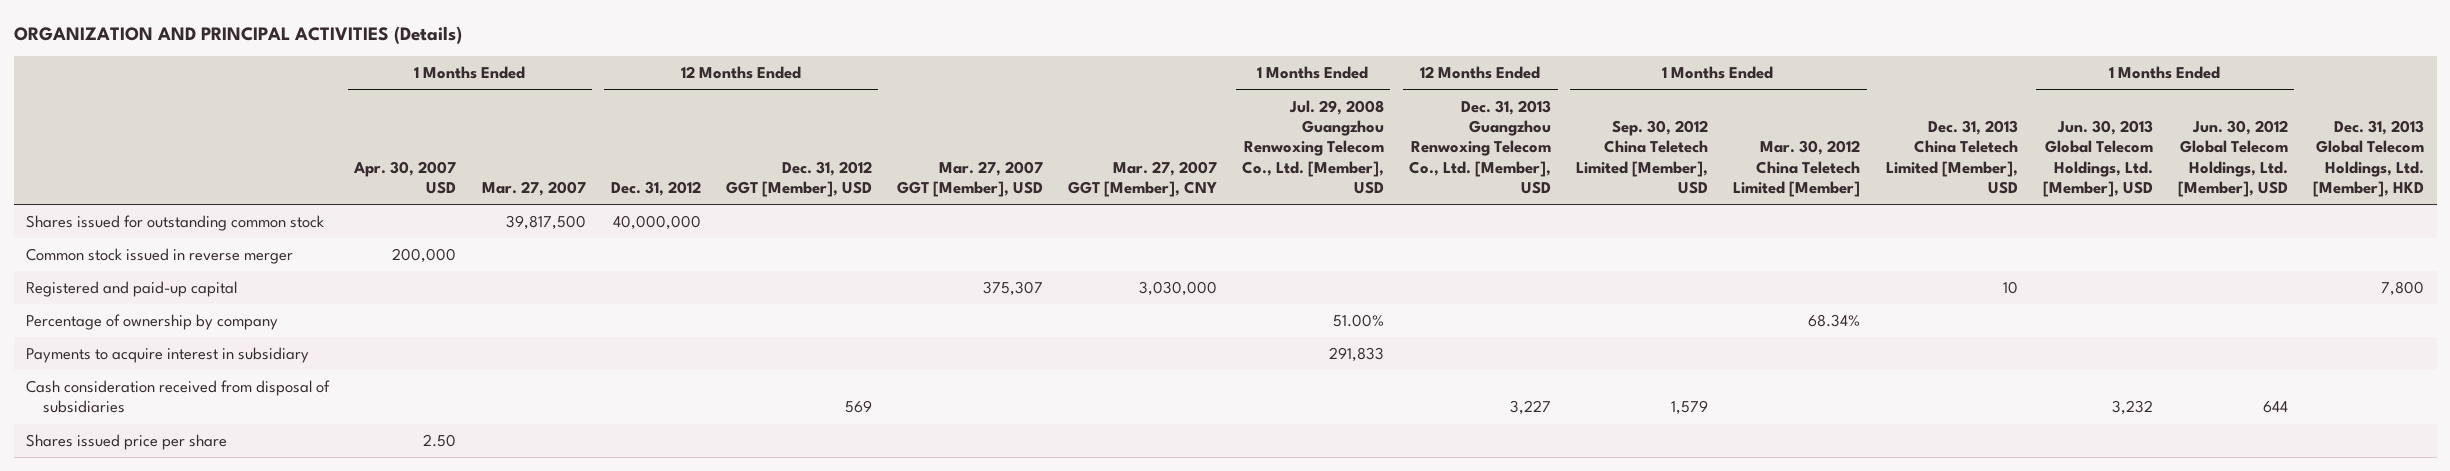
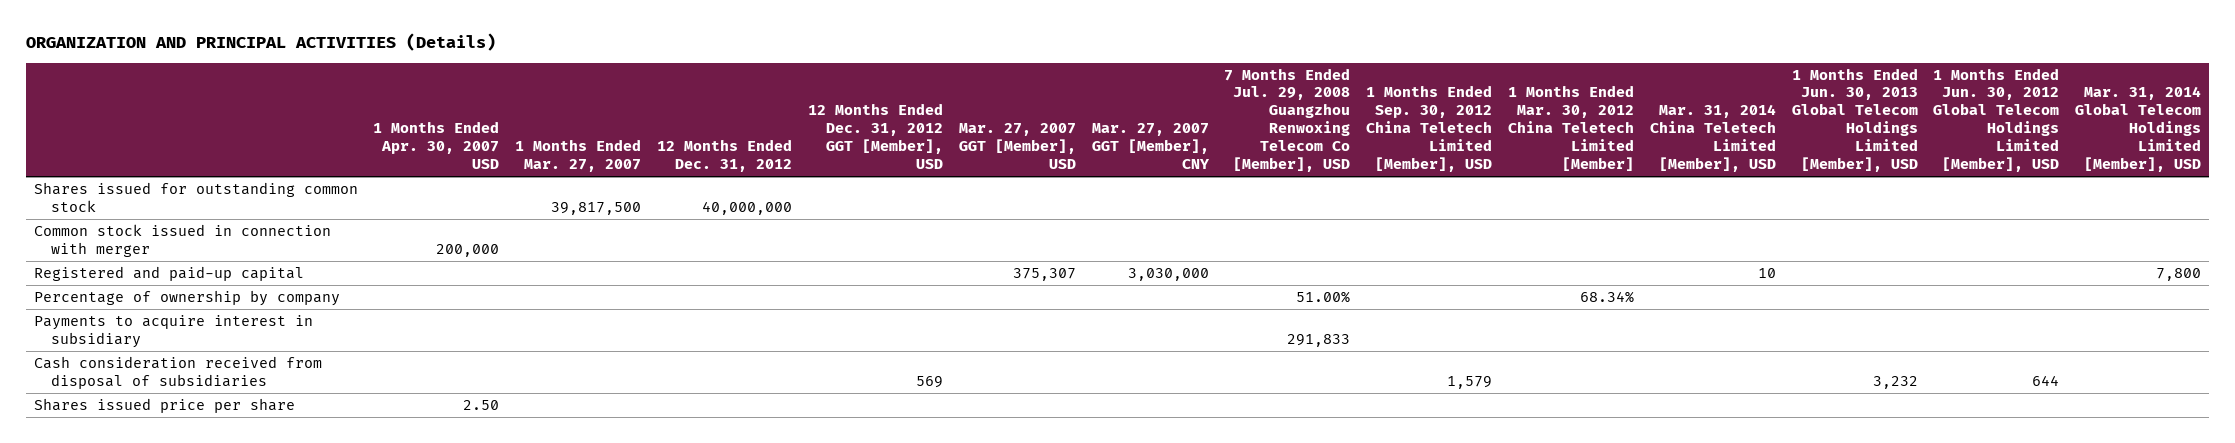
- | 1 Months Ended Apr. 30, 2007 USD | 1 Months Ended Mar. 27, 2007 | 12 Months Ended Dec. 31, 2012 | 12 Months Ended Dec. 31, 2012 GGT [Member], USD | Mar. 27, 2007 GGT [Member], USD | Mar. 27, 2007 GGT [Member], CNY | 1 Months Ended Jul. 29, 2008 Guangzhou Renwoxing Telecom Co., Ltd. [Member], USD | 12 Months Ended Dec. 31, 2013 Guangzhou Renwoxing Telecom Co., Ltd. [Member], USD | 1 Months Ended Sep. 30, 2012 China Teletech Limited [Member], USD | 1 Months Ended Mar. 30, 2012 China Teletech Limited [Member] | Dec. 31, 2013 China Teletech Limited [Member], USD | 1 Months Ended Jun. 30, 2013 Global Telecom Holdings, Ltd. [Member], USD | 1 Months Ended Jun. 30, 2012 Global Telecom Holdings, Ltd. [Member], USD | Dec. 31, 2013 Global Telecom Holdings, Ltd. [Member], HKD
+ | 1 Months Ended Apr. 30, 2007 USD | 1 Months Ended Mar. 27, 2007 | 12 Months Ended Dec. 31, 2012 | 12 Months Ended Dec. 31, 2012 GGT [Member], USD | Mar. 27, 2007 GGT [Member], USD | Mar. 27, 2007 GGT [Member], CNY | 7 Months Ended Jul. 29, 2008 Guangzhou Renwoxing Telecom Co [Member], USD | 1 Months Ended Sep. 30, 2012 China Teletech Limited [Member], USD | 1 Months Ended Mar. 30, 2012 China Teletech Limited [Member] | Mar. 31, 2014 China Teletech Limited [Member], USD | 1 Months Ended Jun. 30, 2013 Global Telecom Holdings Limited [Member], USD | 1 Months Ended Jun. 30, 2012 Global Telecom Holdings Limited [Member], USD | Mar. 31, 2014 Global Telecom Holdings Limited [Member], USD
- Common stock issued in reverse merger | 200,000 | | | | | | | | | | | | |
+ Common stock issued in connection with merger | 200,000 | | | | | | | | | | | |

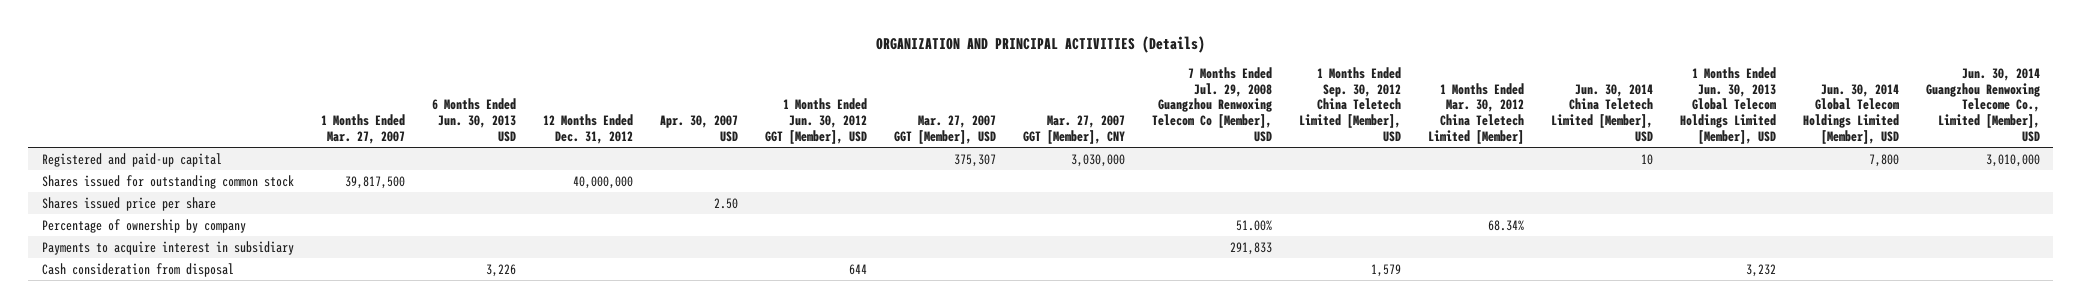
- | 1 Months Ended Apr. 30, 2007 USD | 1 Months Ended Mar. 27, 2007 | 12 Months Ended Dec. 31, 2012 | 12 Months Ended Dec. 31, 2012 GGT [Member], USD | Mar. 27, 2007 GGT [Member], USD | Mar. 27, 2007 GGT [Member], CNY | 7 Months Ended Jul. 29, 2008 Guangzhou Renwoxing Telecom Co [Member], USD | 1 Months Ended Sep. 30, 2012 China Teletech Limited [Member], USD | 1 Months Ended Mar. 30, 2012 China Teletech Limited [Member] | Mar. 31, 2014 China Teletech Limited [Member], USD | 1 Months Ended Jun. 30, 2013 Global Telecom Holdings Limited [Member], USD | 1 Months Ended Jun. 30, 2012 Global Telecom Holdings Limited [Member], USD | Mar. 31, 2014 Global Telecom Holdings Limited [Member], USD
+ | 1 Months Ended Mar. 27, 2007 | 6 Months Ended Jun. 30, 2013 USD | 12 Months Ended Dec. 31, 2012 | Apr. 30, 2007 USD | 1 Months Ended Jun. 30, 2012 GGT [Member], USD | Mar. 27, 2007 GGT [Member], USD | Mar. 27, 2007 GGT [Member], CNY | 7 Months Ended Jul. 29, 2008 Guangzhou Renwoxing Telecom Co [Member], USD | 1 Months Ended Sep. 30, 2012 China Teletech Limited [Member], USD | 1 Months Ended Mar. 30, 2012 China Teletech Limited [Member] | Jun. 30, 2014 China Teletech Limited [Member], USD | 1 Months Ended Jun. 30, 2013 Global Telecom Holdings Limited [Member], USD | Jun. 30, 2014 Global Telecom Holdings Limited [Member], USD | Jun. 30, 2014 Guangzhou Renwoxing Telecome Co., Limited [Member], USD
- Common stock issued in connection with merger | 200,000 | | | | | | | | | | | |
moved down: Shares issued for outstanding common stock | 39,817,500 | | 40,000,000 | | | | | | | | | | |
moved up: Shares issued price per share | | | | 2.50 | | | | | | | | | |
- Cash consideration received from disposal of subsidiaries | | | | 569 | | | | 1,579 | | | 3,232 | 644 |
+ Cash consideration from disposal | | 3,226 | | | 644 | | | | 1,579 | | | 3,232 | |

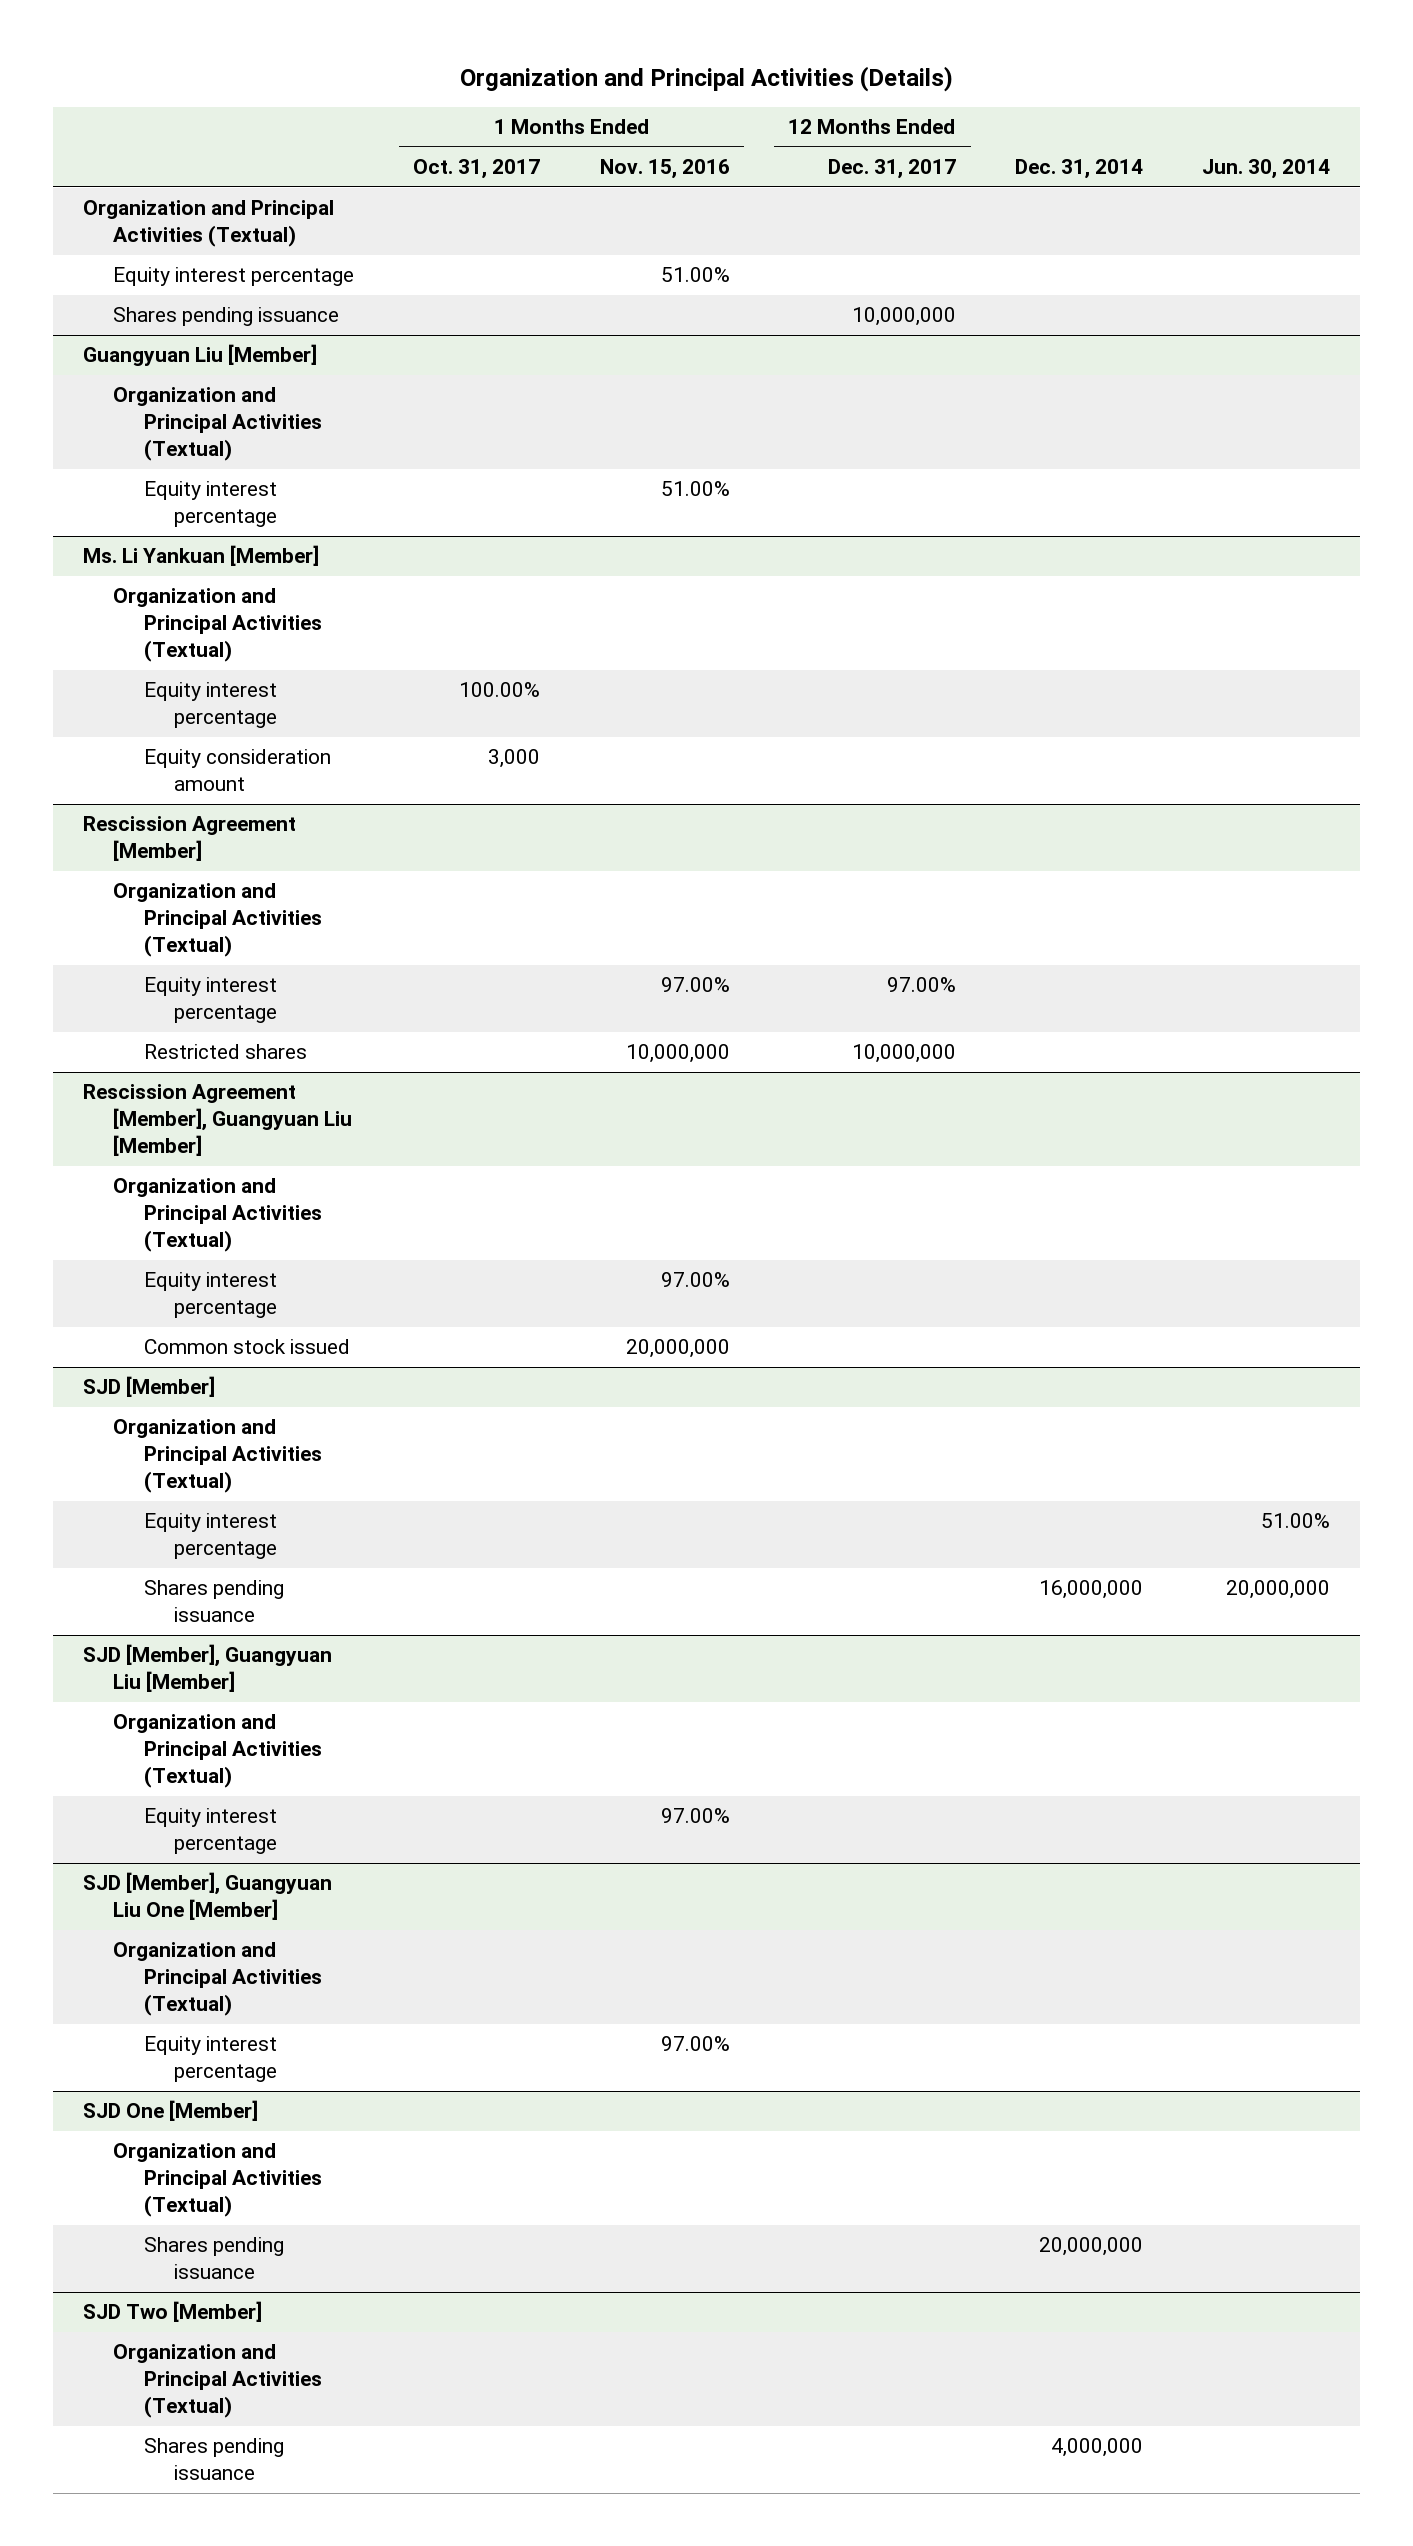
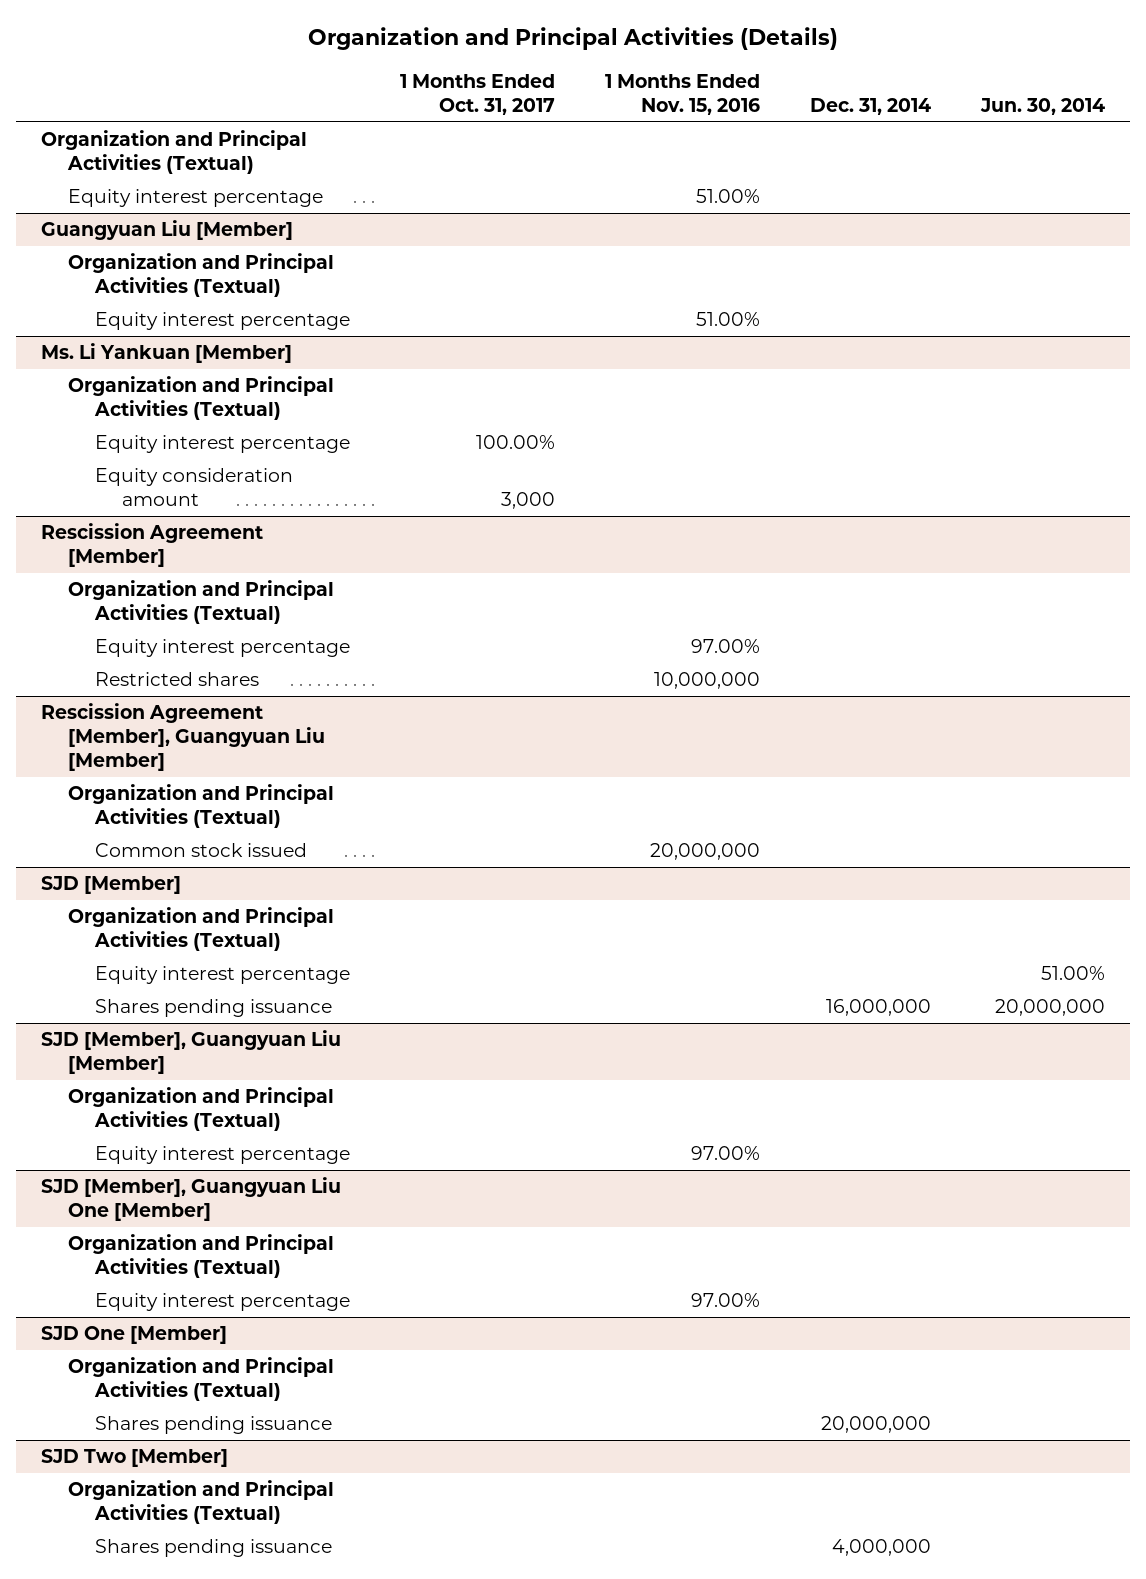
- | 1 Months Ended Oct. 31, 2017 | 1 Months Ended Nov. 15, 2016 | 12 Months Ended Dec. 31, 2017 | Dec. 31, 2014 | Jun. 30, 2014
+ | 1 Months Ended Oct. 31, 2017 | 1 Months Ended Nov. 15, 2016 | Dec. 31, 2014 | Jun. 30, 2014
- Shares pending issuance | | | 10,000,000 | |
@ Rescission Agreement [Member], Guangyuan Liu [Member]
- Equity interest percentage | | 97.00% | | |

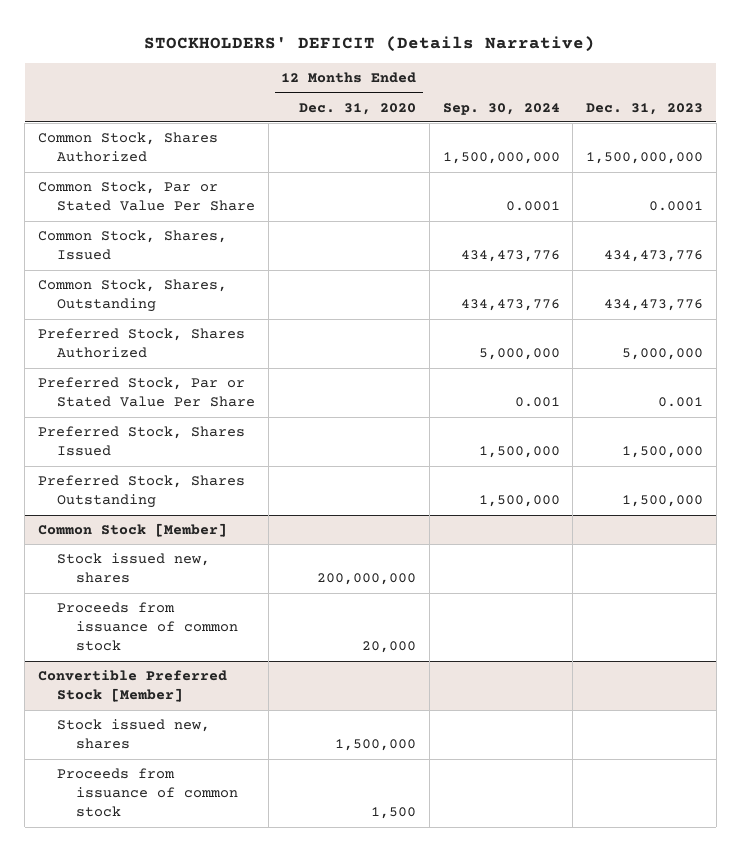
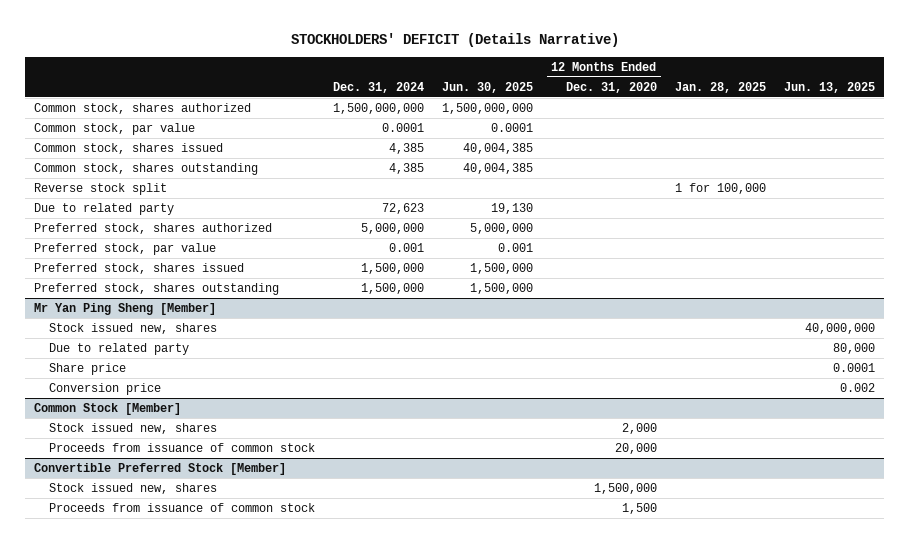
- | 12 Months Ended Dec. 31, 2020 | Sep. 30, 2024 | Dec. 31, 2023
+ | Dec. 31, 2024 | Jun. 30, 2025 | 12 Months Ended Dec. 31, 2020 | Jan. 28, 2025 | Jun. 13, 2025
- Common Stock, Shares Authorized | | 1,500,000,000 | 1,500,000,000
- Common Stock, Par or Stated Value Per Share | | 0.0001 | 0.0001
- Common Stock, Shares, Issued | | 434,473,776 | 434,473,776
- Common Stock, Shares, Outstanding | | 434,473,776 | 434,473,776
- Preferred Stock, Shares Authorized | | 5,000,000 | 5,000,000
- Preferred Stock, Par or Stated Value Per Share | | 0.001 | 0.001
- Preferred Stock, Shares Issued | | 1,500,000 | 1,500,000
- Preferred Stock, Shares Outstanding | | 1,500,000 | 1,500,000
+ Common stock, shares authorized | 1,500,000,000 | 1,500,000,000 | | |
+ Common stock, par value | 0.0001 | 0.0001 | | |
+ Common stock, shares issued | 4,385 | 40,004,385 | | |
+ Common stock, shares outstanding | 4,385 | 40,004,385 | | |
+ Reverse stock split | | | | 1 for 100,000 |
+ Due to related party | 72,623 | 19,130 | | |
+ Preferred stock, shares authorized | 5,000,000 | 5,000,000 | | |
+ Preferred stock, par value | 0.001 | 0.001 | | |
+ Preferred stock, shares issued | 1,500,000 | 1,500,000 | | |
+ Preferred stock, shares outstanding | 1,500,000 | 1,500,000 | | |
+ Mr Yan Ping Sheng [Member]
+ Stock issued new, shares | | | | | 40,000,000
+ Due to related party | | | | | 80,000
+ Share price | | | | | 0.0001
+ Conversion price | | | | | 0.002
@ Common Stock [Member]
- Stock issued new, shares | 200,000,000 | |
+ Stock issued new, shares | | | 2,000 | |

